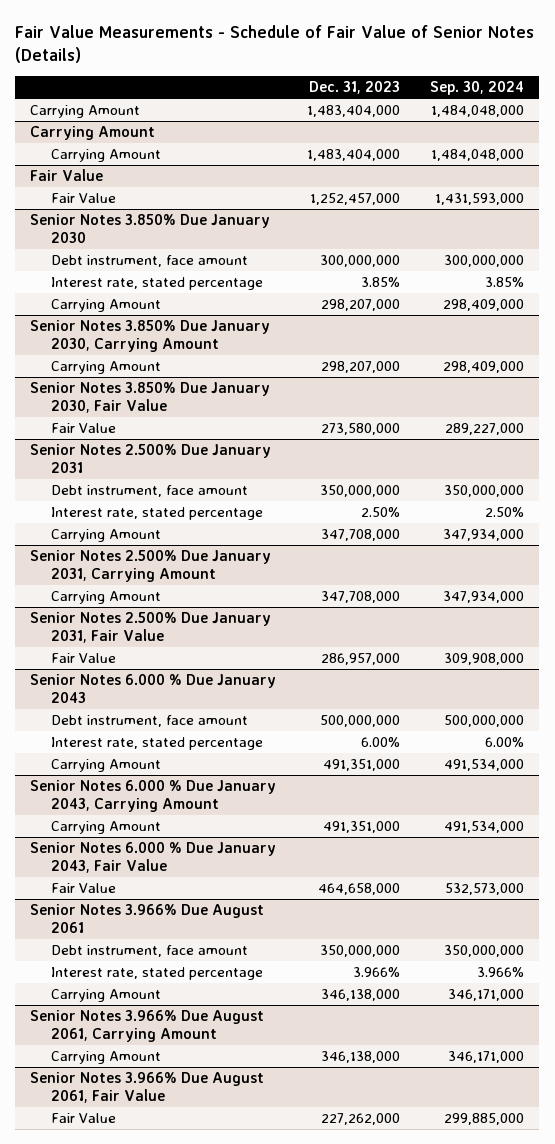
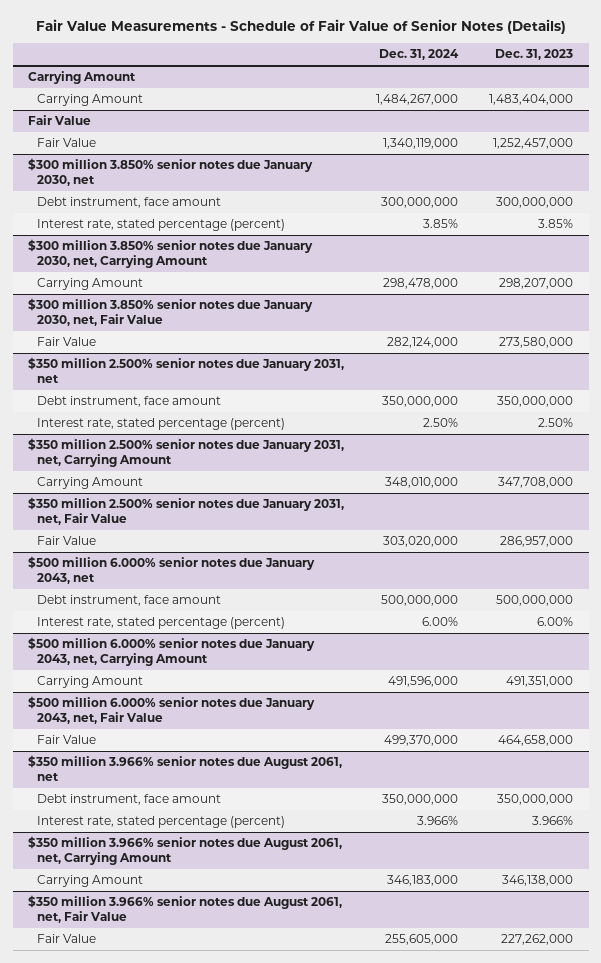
- | Dec. 31, 2023 | Sep. 30, 2024
+ | Dec. 31, 2024 | Dec. 31, 2023
- Carrying Amount | 1,483,404,000 | 1,484,048,000
- Senior Notes 3.850% Due January 2030
+ $300 million 3.850% senior notes due January 2030, net
- Interest rate, stated percentage | 3.85% | 3.85%
- Carrying Amount | 298,207,000 | 298,409,000
- Senior Notes 3.850% Due January 2030, Carrying Amount
+ Interest rate, stated percentage (percent) | 3.85% | 3.85%
+ $300 million 3.850% senior notes due January 2030, net, Carrying Amount
- Senior Notes 3.850% Due January 2030, Fair Value
+ $300 million 3.850% senior notes due January 2030, net, Fair Value
- Senior Notes 2.500% Due January 2031
+ $350 million 2.500% senior notes due January 2031, net
- Interest rate, stated percentage | 2.50% | 2.50%
- Carrying Amount | 347,708,000 | 347,934,000
- Senior Notes 2.500% Due January 2031, Carrying Amount
+ Interest rate, stated percentage (percent) | 2.50% | 2.50%
+ $350 million 2.500% senior notes due January 2031, net, Carrying Amount
- Senior Notes 2.500% Due January 2031, Fair Value
+ $350 million 2.500% senior notes due January 2031, net, Fair Value
- Senior Notes 6.000 % Due January 2043
+ $500 million 6.000% senior notes due January 2043, net
- Interest rate, stated percentage | 6.00% | 6.00%
- Carrying Amount | 491,351,000 | 491,534,000
- Senior Notes 6.000 % Due January 2043, Carrying Amount
+ Interest rate, stated percentage (percent) | 6.00% | 6.00%
+ $500 million 6.000% senior notes due January 2043, net, Carrying Amount
- Senior Notes 6.000 % Due January 2043, Fair Value
+ $500 million 6.000% senior notes due January 2043, net, Fair Value
- Senior Notes 3.966% Due August 2061
+ $350 million 3.966% senior notes due August 2061, net
- Interest rate, stated percentage | 3.966% | 3.966%
- Carrying Amount | 346,138,000 | 346,171,000
- Senior Notes 3.966% Due August 2061, Carrying Amount
+ Interest rate, stated percentage (percent) | 3.966% | 3.966%
+ $350 million 3.966% senior notes due August 2061, net, Carrying Amount
- Senior Notes 3.966% Due August 2061, Fair Value
+ $350 million 3.966% senior notes due August 2061, net, Fair Value

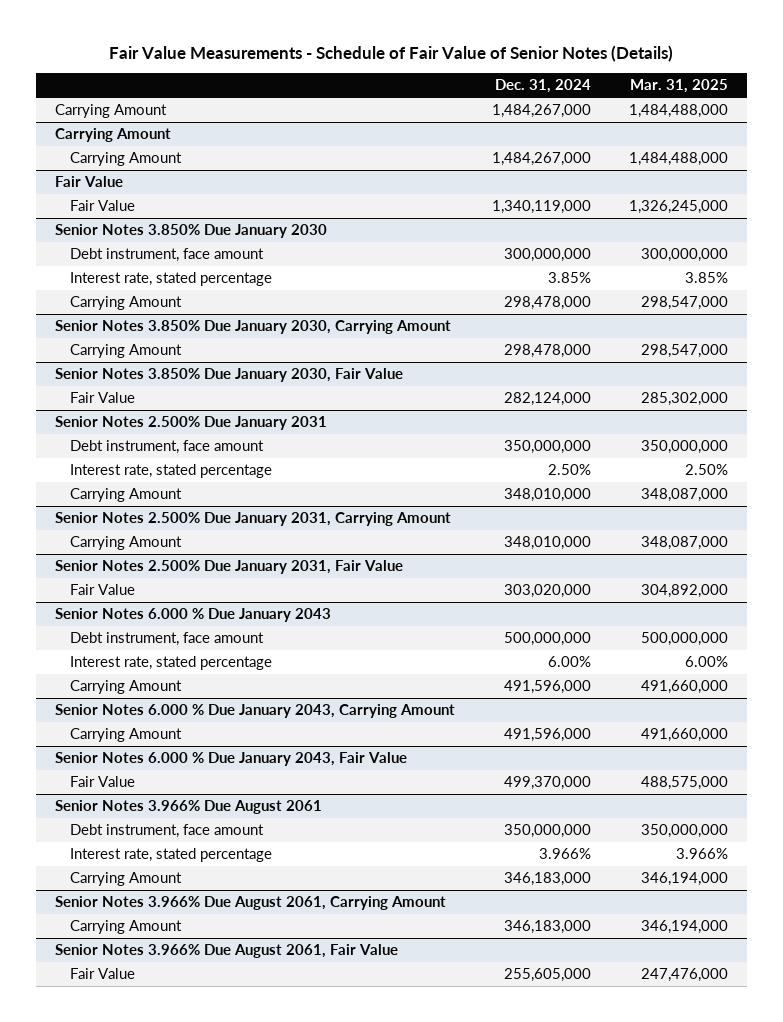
- | Dec. 31, 2024 | Dec. 31, 2023
+ | Dec. 31, 2024 | Mar. 31, 2025
+ Carrying Amount | 1,484,267,000 | 1,484,488,000
- $300 million 3.850% senior notes due January 2030, net
+ Senior Notes 3.850% Due January 2030
- Interest rate, stated percentage (percent) | 3.85% | 3.85%
- $300 million 3.850% senior notes due January 2030, net, Carrying Amount
+ Interest rate, stated percentage | 3.85% | 3.85%
- $300 million 3.850% senior notes due January 2030, net, Fair Value
+ Senior Notes 3.850% Due January 2030, Carrying Amount
+ Carrying Amount | 298,478,000 | 298,547,000
+ Senior Notes 3.850% Due January 2030, Fair Value
- $350 million 2.500% senior notes due January 2031, net
+ Senior Notes 2.500% Due January 2031
- Interest rate, stated percentage (percent) | 2.50% | 2.50%
- $350 million 2.500% senior notes due January 2031, net, Carrying Amount
+ Interest rate, stated percentage | 2.50% | 2.50%
- $350 million 2.500% senior notes due January 2031, net, Fair Value
+ Senior Notes 2.500% Due January 2031, Carrying Amount
+ Carrying Amount | 348,010,000 | 348,087,000
+ Senior Notes 2.500% Due January 2031, Fair Value
- $500 million 6.000% senior notes due January 2043, net
+ Senior Notes 6.000 % Due January 2043
- Interest rate, stated percentage (percent) | 6.00% | 6.00%
- $500 million 6.000% senior notes due January 2043, net, Carrying Amount
+ Interest rate, stated percentage | 6.00% | 6.00%
- $500 million 6.000% senior notes due January 2043, net, Fair Value
+ Senior Notes 6.000 % Due January 2043, Carrying Amount
+ Carrying Amount | 491,596,000 | 491,660,000
+ Senior Notes 6.000 % Due January 2043, Fair Value
- $350 million 3.966% senior notes due August 2061, net
+ Senior Notes 3.966% Due August 2061
- Interest rate, stated percentage (percent) | 3.966% | 3.966%
- $350 million 3.966% senior notes due August 2061, net, Carrying Amount
+ Interest rate, stated percentage | 3.966% | 3.966%
- $350 million 3.966% senior notes due August 2061, net, Fair Value
+ Senior Notes 3.966% Due August 2061, Carrying Amount
+ Carrying Amount | 346,183,000 | 346,194,000
+ Senior Notes 3.966% Due August 2061, Fair Value

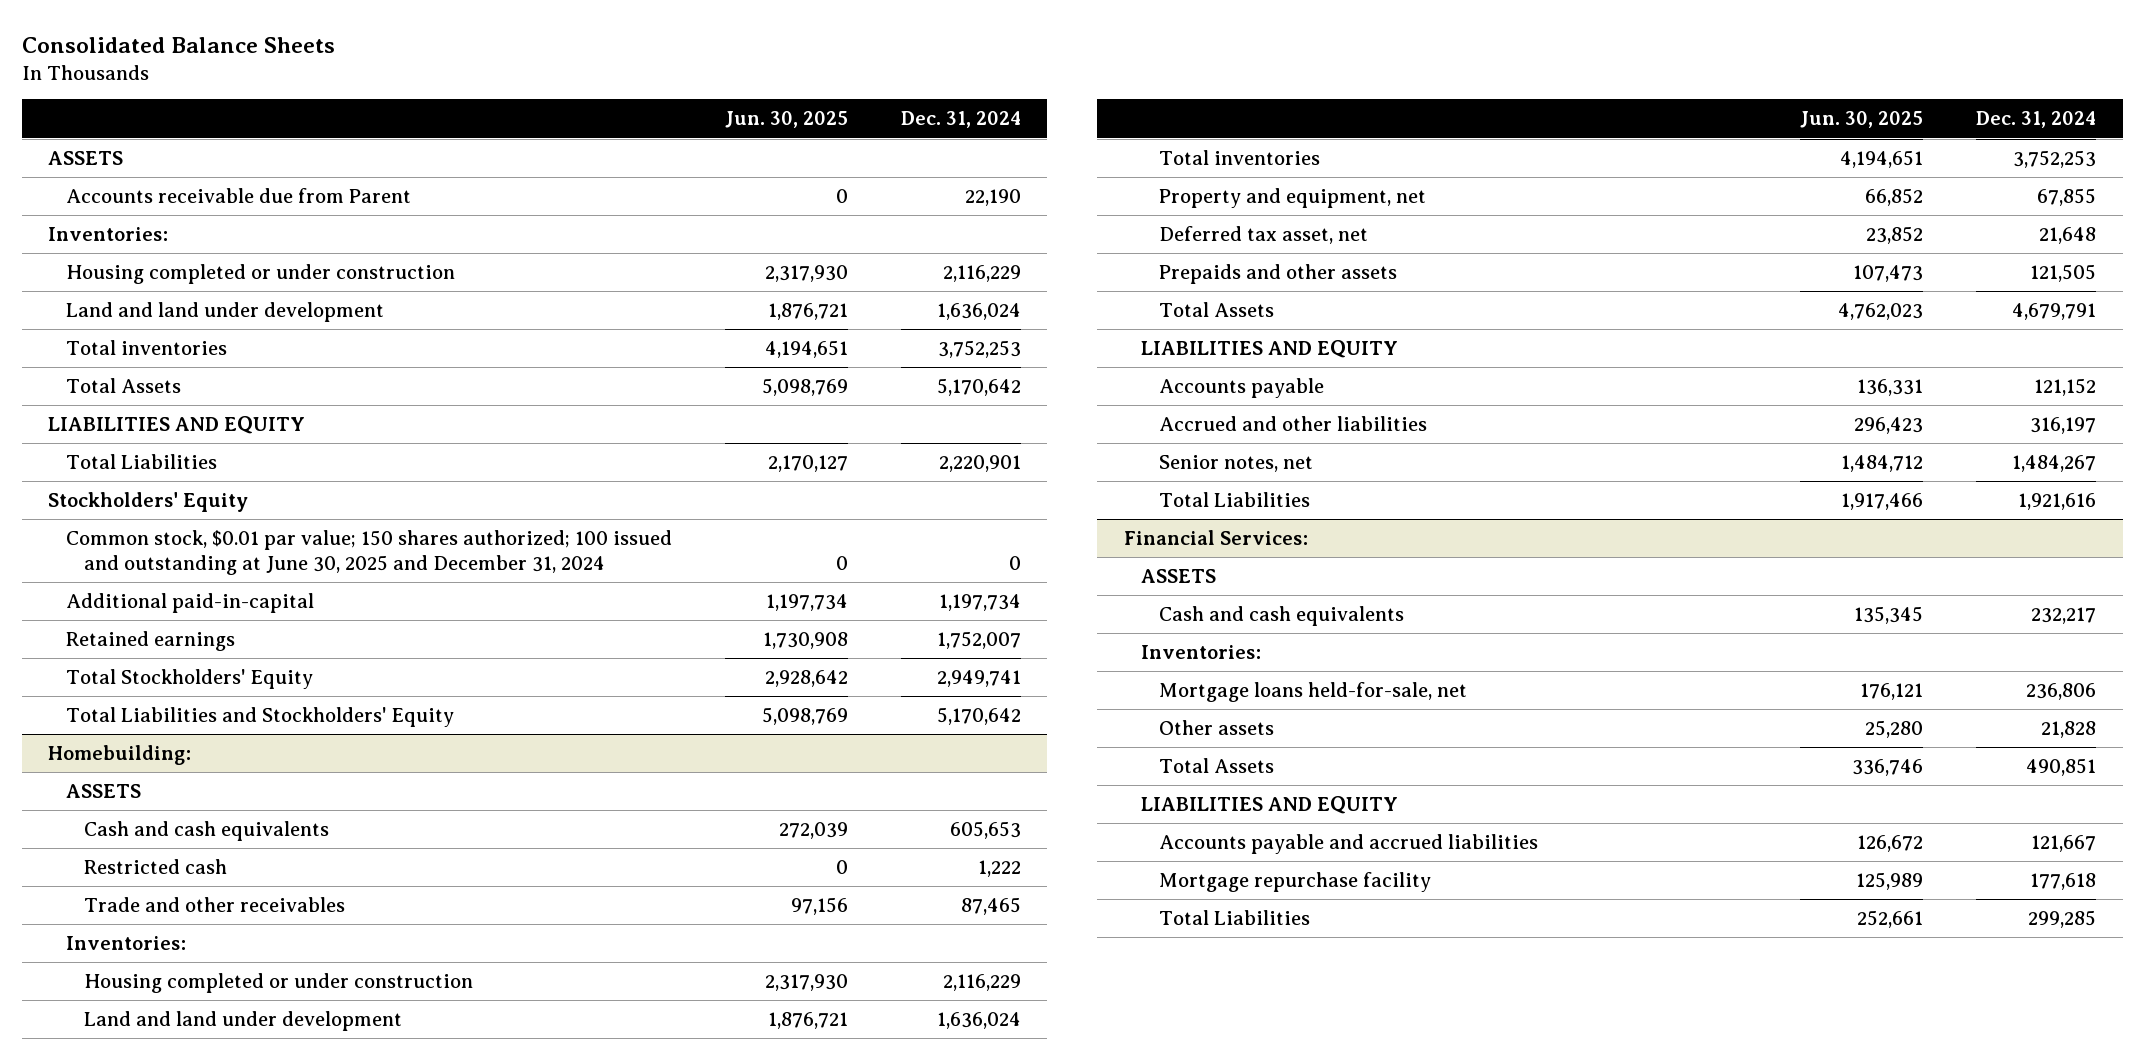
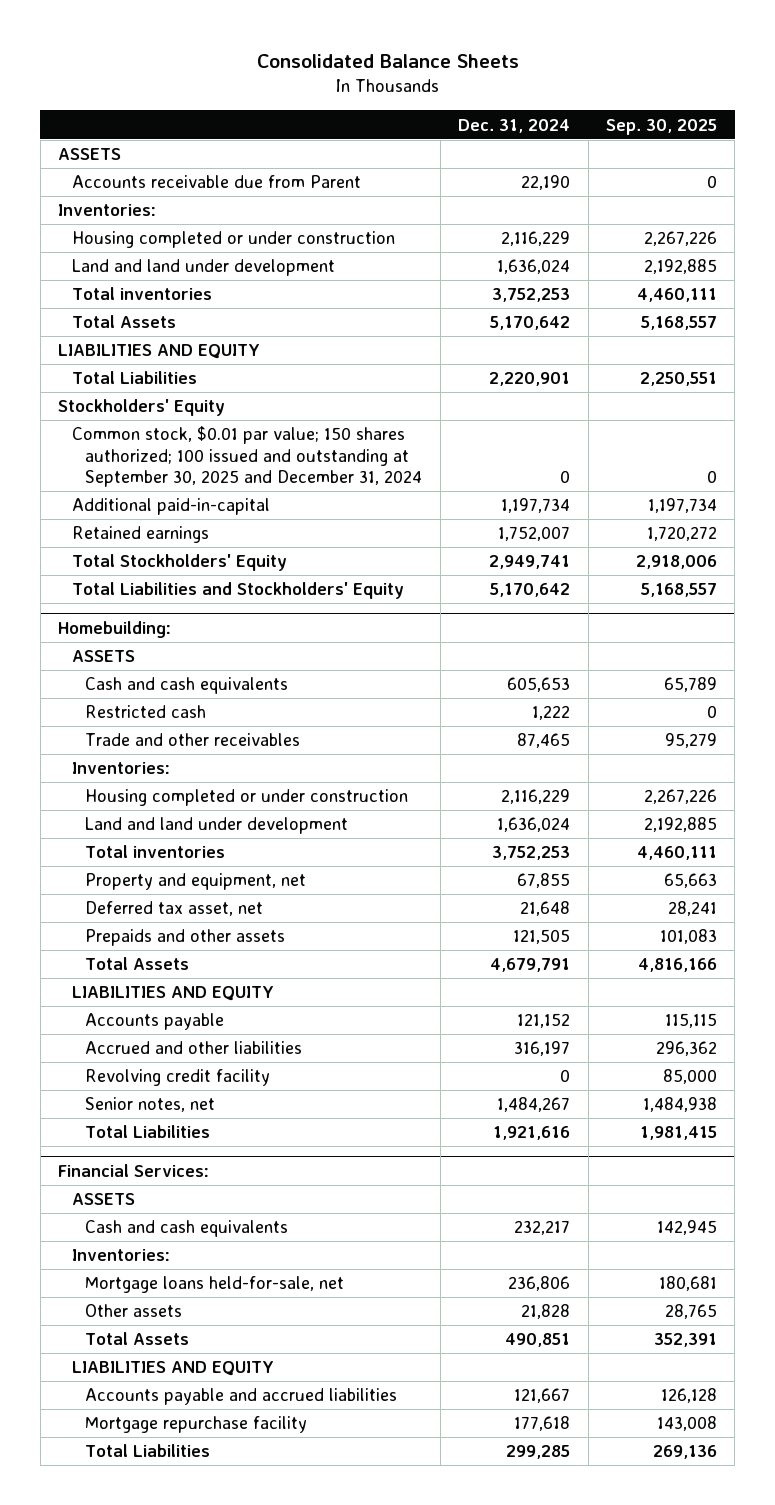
- | Jun. 30, 2025 | Dec. 31, 2024
+ | Dec. 31, 2024 | Sep. 30, 2025
- Common stock, $0.01 par value; 150 shares authorized; 100 issued and outstanding at June 30, 2025 and December 31, 2024 | 0 | 0
+ Common stock, $0.01 par value; 150 shares authorized; 100 issued and outstanding at September 30, 2025 and December 31, 2024 | 0 | 0
@ Homebuilding:
+ Revolving credit facility | 0 | 85,000

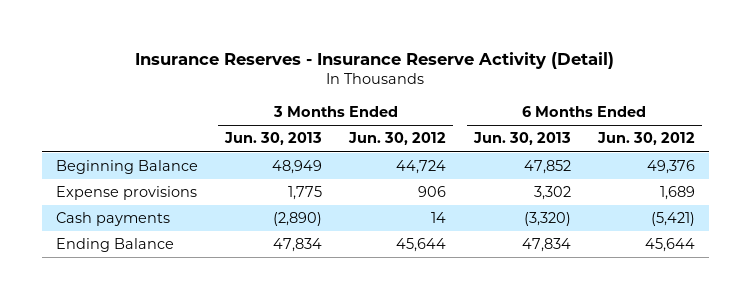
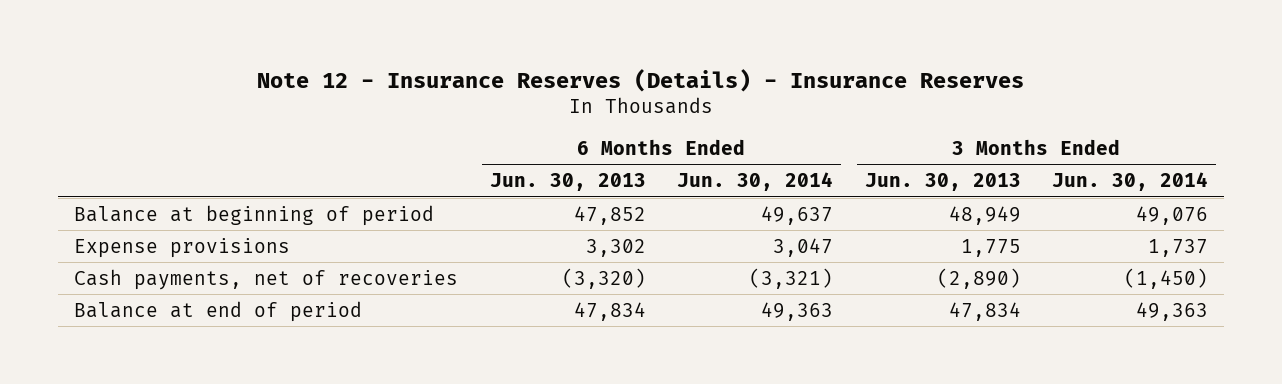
- Insurance Reserves - Insurance Reserve Activity (Detail)
+ Note 12 - Insurance Reserves (Details) - Insurance Reserves
- | 3 Months Ended Jun. 30, 2013 | 3 Months Ended Jun. 30, 2012 | 6 Months Ended Jun. 30, 2013 | 6 Months Ended Jun. 30, 2012
+ | 6 Months Ended Jun. 30, 2013 | 6 Months Ended Jun. 30, 2014 | 3 Months Ended Jun. 30, 2013 | 3 Months Ended Jun. 30, 2014
- Beginning Balance | 48,949 | 44,724 | 47,852 | 49,376
+ Balance at beginning of period | 47,852 | 49,637 | 48,949 | 49,076
- Cash payments | (2,890) | 14 | (3,320) | (5,421)
- Ending Balance | 47,834 | 45,644 | 47,834 | 45,644
+ Cash payments, net of recoveries | (3,320) | (3,321) | (2,890) | (1,450)
+ Balance at end of period | 47,834 | 49,363 | 47,834 | 49,363

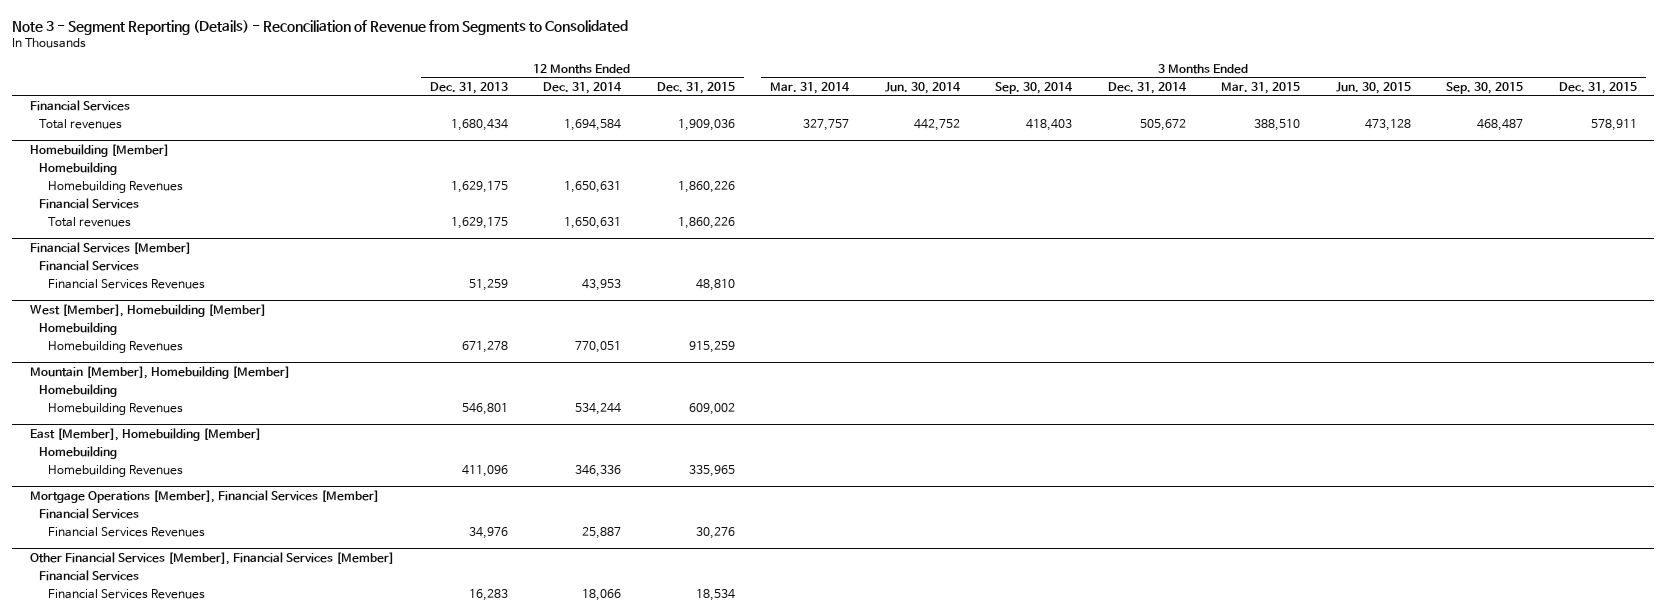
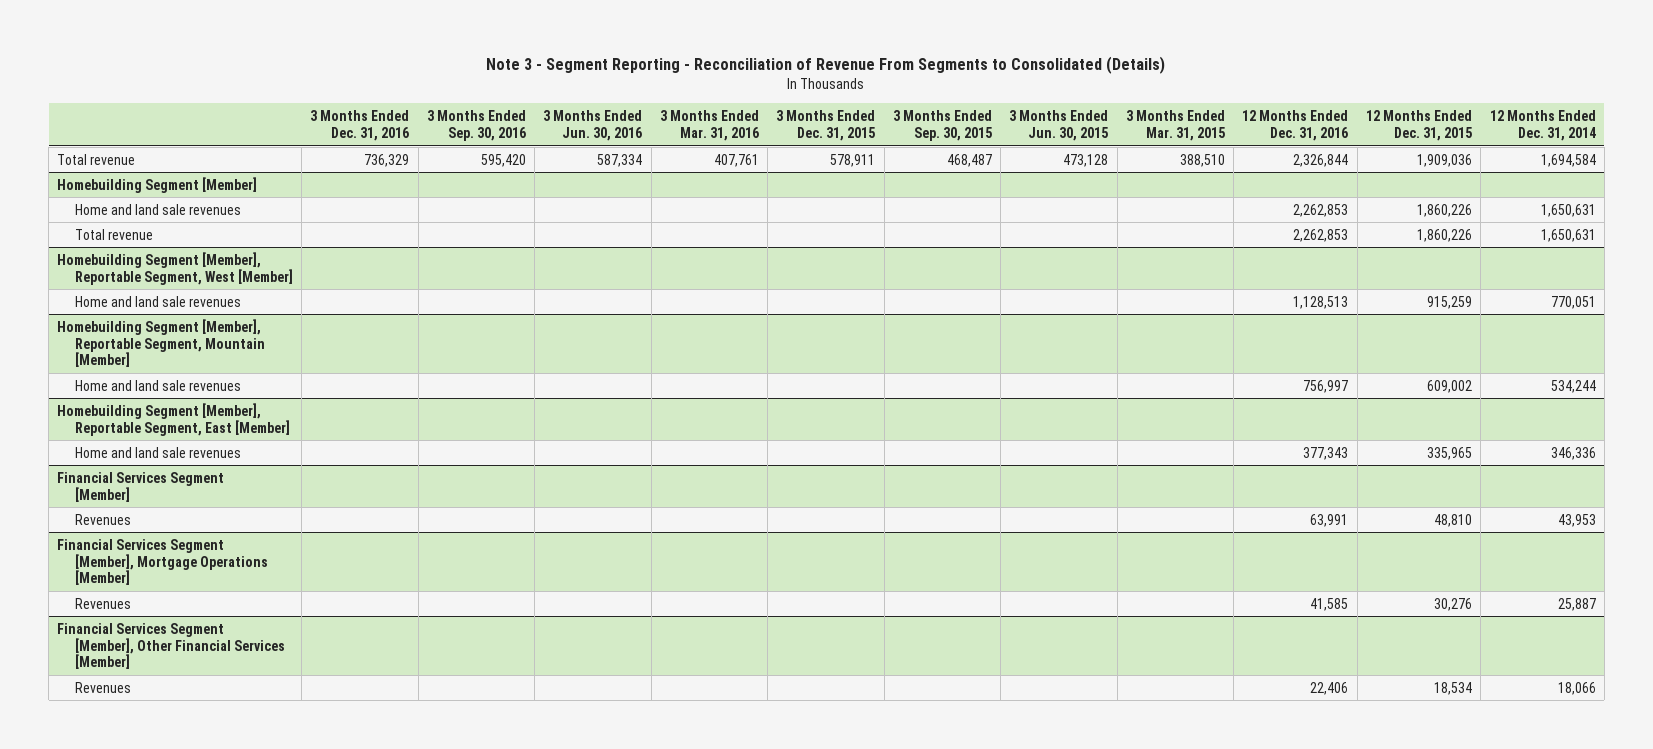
- Note 3 - Segment Reporting (Details) - Reconciliation of Revenue from Segments to Consolidated
+ Note 3 - Segment Reporting - Reconciliation of Revenue From Segments to Consolidated (Details)
- | 12 Months Ended Dec. 31, 2013 | 12 Months Ended Dec. 31, 2014 | 12 Months Ended Dec. 31, 2015 | 3 Months Ended Mar. 31, 2014 | 3 Months Ended Jun. 30, 2014 | 3 Months Ended Sep. 30, 2014 | 3 Months Ended Dec. 31, 2014 | 3 Months Ended Mar. 31, 2015 | 3 Months Ended Jun. 30, 2015 | 3 Months Ended Sep. 30, 2015 | 3 Months Ended Dec. 31, 2015
+ | 3 Months Ended Dec. 31, 2016 | 3 Months Ended Sep. 30, 2016 | 3 Months Ended Jun. 30, 2016 | 3 Months Ended Mar. 31, 2016 | 3 Months Ended Dec. 31, 2015 | 3 Months Ended Sep. 30, 2015 | 3 Months Ended Jun. 30, 2015 | 3 Months Ended Mar. 31, 2015 | 12 Months Ended Dec. 31, 2016 | 12 Months Ended Dec. 31, 2015 | 12 Months Ended Dec. 31, 2014
- Financial Services
- Total revenues | 1,680,434 | 1,694,584 | 1,909,036 | 327,757 | 442,752 | 418,403 | 505,672 | 388,510 | 473,128 | 468,487 | 578,911
- Homebuilding [Member]
- Homebuilding
- Homebuilding Revenues | 1,629,175 | 1,650,631 | 1,860,226 | | | | | | | |
- Financial Services
- Total revenues | 1,629,175 | 1,650,631 | 1,860,226 | | | | | | | |
- Financial Services [Member]
- Financial Services
- Financial Services Revenues | 51,259 | 43,953 | 48,810 | | | | | | | |
- West [Member], Homebuilding [Member]
- Homebuilding
- Homebuilding Revenues | 671,278 | 770,051 | 915,259 | | | | | | | |
- Mountain [Member], Homebuilding [Member]
- Homebuilding
- Homebuilding Revenues | 546,801 | 534,244 | 609,002 | | | | | | | |
- East [Member], Homebuilding [Member]
- Homebuilding
- Homebuilding Revenues | 411,096 | 346,336 | 335,965 | | | | | | | |
- Mortgage Operations [Member], Financial Services [Member]
- Financial Services
- Financial Services Revenues | 34,976 | 25,887 | 30,276 | | | | | | | |
- Other Financial Services [Member], Financial Services [Member]
- Financial Services
- Financial Services Revenues | 16,283 | 18,066 | 18,534 | | | | | | | |
+ Total revenue | 736,329 | 595,420 | 587,334 | 407,761 | 578,911 | 468,487 | 473,128 | 388,510 | 2,326,844 | 1,909,036 | 1,694,584
+ Homebuilding Segment [Member]
+ Home and land sale revenues | | | | | | | | | 2,262,853 | 1,860,226 | 1,650,631
+ Total revenue | | | | | | | | | 2,262,853 | 1,860,226 | 1,650,631
+ Homebuilding Segment [Member], Reportable Segment, West [Member]
+ Home and land sale revenues | | | | | | | | | 1,128,513 | 915,259 | 770,051
+ Homebuilding Segment [Member], Reportable Segment, Mountain [Member]
+ Home and land sale revenues | | | | | | | | | 756,997 | 609,002 | 534,244
+ Homebuilding Segment [Member], Reportable Segment, East [Member]
+ Home and land sale revenues | | | | | | | | | 377,343 | 335,965 | 346,336
+ Financial Services Segment [Member]
+ Revenues | | | | | | | | | 63,991 | 48,810 | 43,953
+ Financial Services Segment [Member], Mortgage Operations [Member]
+ Revenues | | | | | | | | | 41,585 | 30,276 | 25,887
+ Financial Services Segment [Member], Other Financial Services [Member]
+ Revenues | | | | | | | | | 22,406 | 18,534 | 18,066

